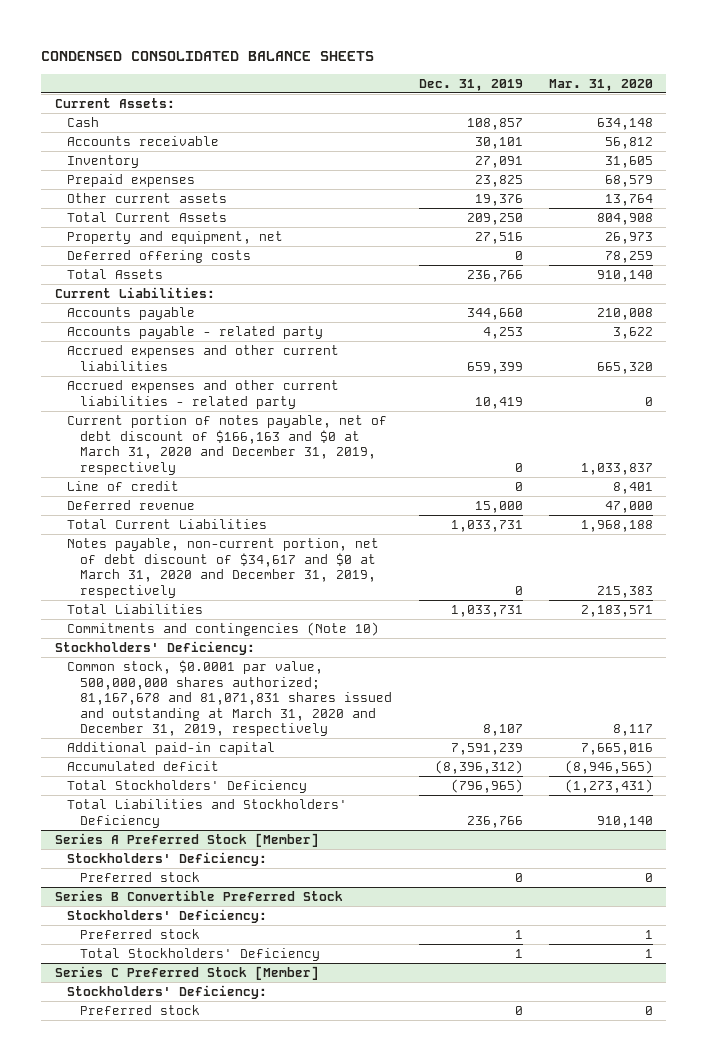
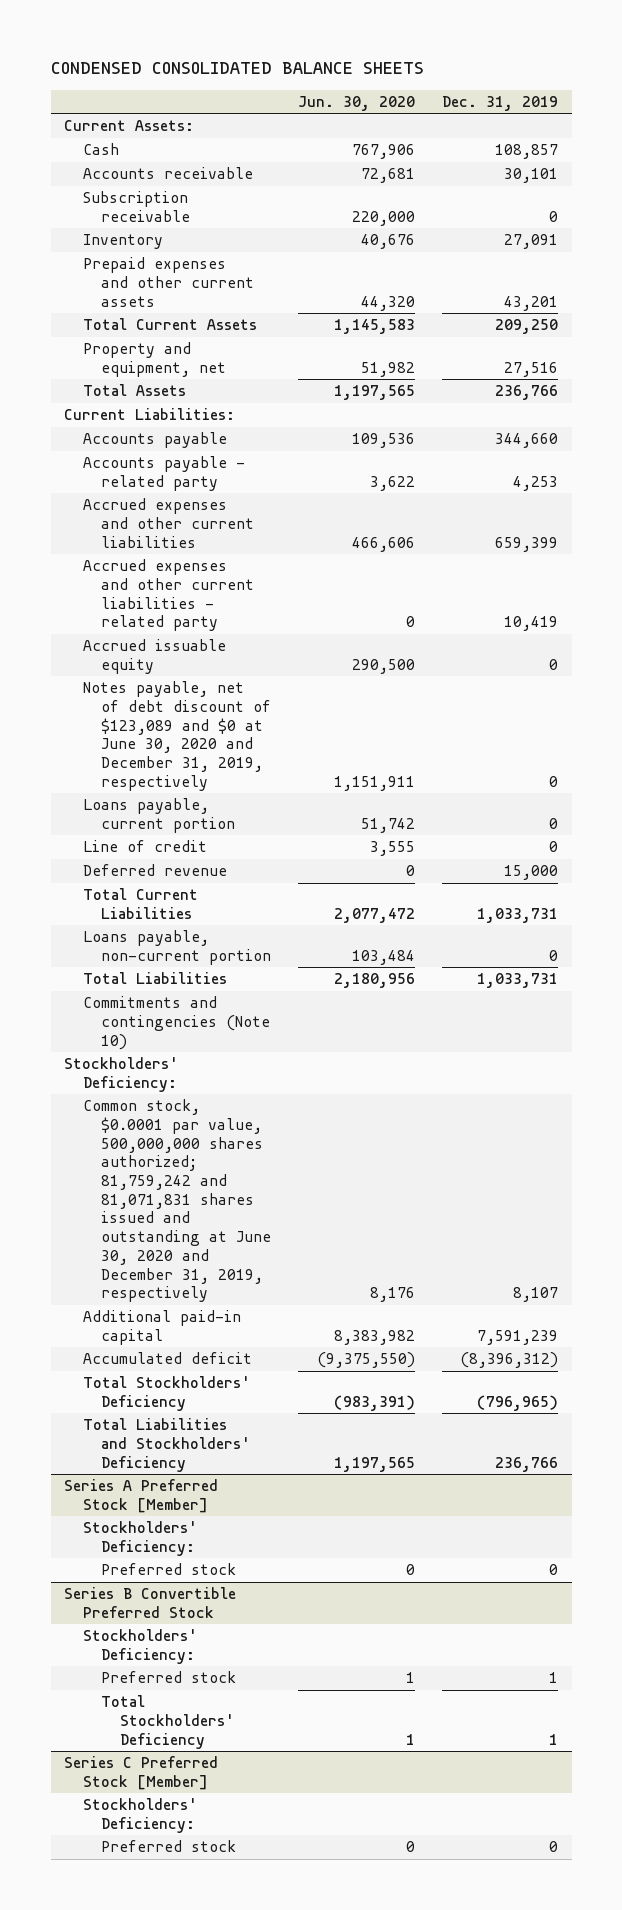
- | Dec. 31, 2019 | Mar. 31, 2020
+ | Jun. 30, 2020 | Dec. 31, 2019
+ Subscription receivable | 220,000 | 0
- Prepaid expenses | 23,825 | 68,579
- Other current assets | 19,376 | 13,764
+ Prepaid expenses and other current assets | 44,320 | 43,201
- Deferred offering costs | 0 | 78,259
- Current portion of notes payable, net of debt discount of $166,163 and $0 at March 31, 2020 and December 31, 2019, respectively | 0 | 1,033,837
+ Accrued issuable equity | 290,500 | 0
+ Notes payable, net of debt discount of $123,089 and $0 at June 30, 2020 and December 31, 2019, respectively | 1,151,911 | 0
+ Loans payable, current portion | 51,742 | 0
- Notes payable, non-current portion, net of debt discount of $34,617 and $0 at March 31, 2020 and December 31, 2019, respectively | 0 | 215,383
+ Loans payable, non-current portion | 103,484 | 0
- Common stock, $0.0001 par value, 500,000,000 shares authorized; 81,167,678 and 81,071,831 shares issued and outstanding at March 31, 2020 and December 31, 2019, respectively | 8,107 | 8,117
+ Common stock, $0.0001 par value, 500,000,000 shares authorized; 81,759,242 and 81,071,831 shares issued and outstanding at June 30, 2020 and December 31, 2019, respectively | 8,176 | 8,107

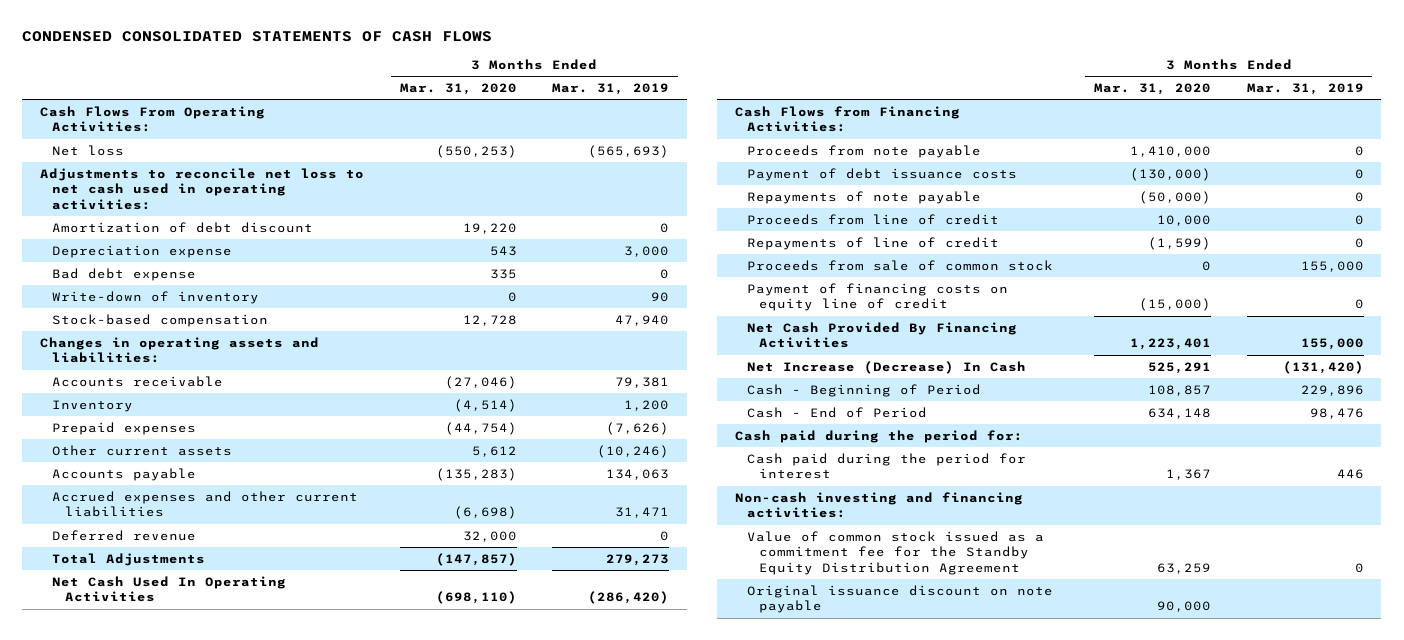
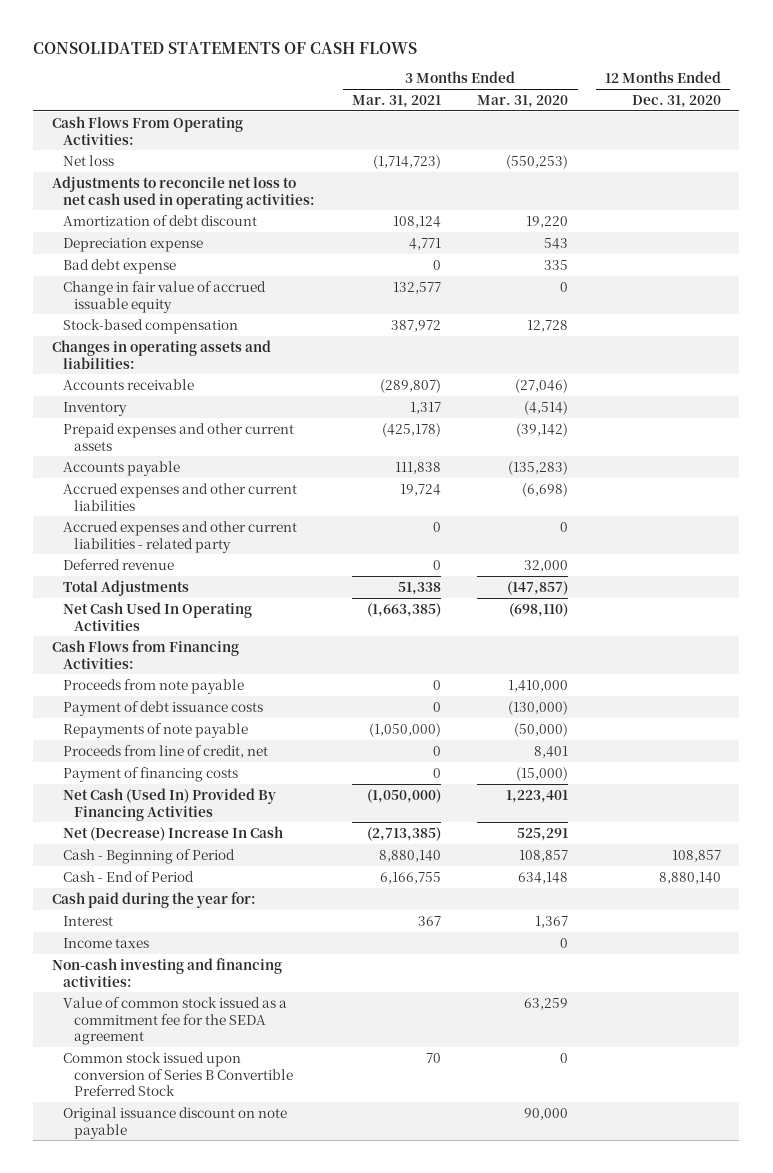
- CONDENSED CONSOLIDATED STATEMENTS OF CASH FLOWS
+ CONSOLIDATED STATEMENTS OF CASH FLOWS
- | 3 Months Ended Mar. 31, 2020 | 3 Months Ended Mar. 31, 2019
+ | 3 Months Ended Mar. 31, 2021 | 3 Months Ended Mar. 31, 2020 | 12 Months Ended Dec. 31, 2020
- Write-down of inventory | 0 | 90
+ Change in fair value of accrued issuable equity | 132,577 | 0 |
- Prepaid expenses | (44,754) | (7,626)
- Other current assets | 5,612 | (10,246)
+ Prepaid expenses and other current assets | (425,178) | (39,142) |
+ Accrued expenses and other current liabilities - related party | 0 | 0 |
- Proceeds from line of credit | 10,000 | 0
- Repayments of line of credit | (1,599) | 0
- Proceeds from sale of common stock | 0 | 155,000
- Payment of financing costs on equity line of credit | (15,000) | 0
- Net Cash Provided By Financing Activities | 1,223,401 | 155,000
- Net Increase (Decrease) In Cash | 525,291 | (131,420)
+ Proceeds from line of credit, net | 0 | 8,401 |
+ Payment of financing costs | 0 | (15,000) |
+ Net Cash (Used In) Provided By Financing Activities | (1,050,000) | 1,223,401 |
+ Net (Decrease) Increase In Cash | (2,713,385) | 525,291 |
- Cash paid during the period for:
- Cash paid during the period for interest | 1,367 | 446
+ Cash paid during the year for:
+ Interest | 367 | 1,367 |
+ Income taxes | | 0 |
- Value of common stock issued as a commitment fee for the Standby Equity Distribution Agreement | 63,259 | 0
+ Value of common stock issued as a commitment fee for the SEDA agreement | | 63,259 |
+ Common stock issued upon conversion of Series B Convertible Preferred Stock | 70 | 0 |

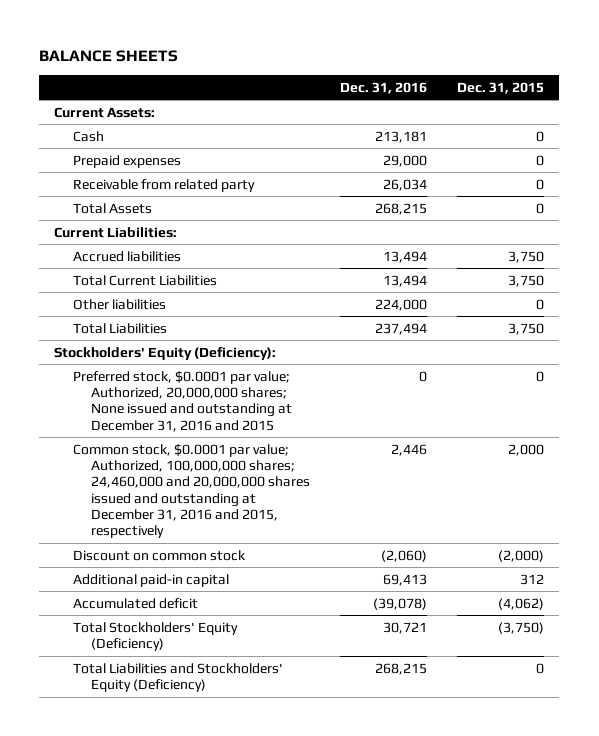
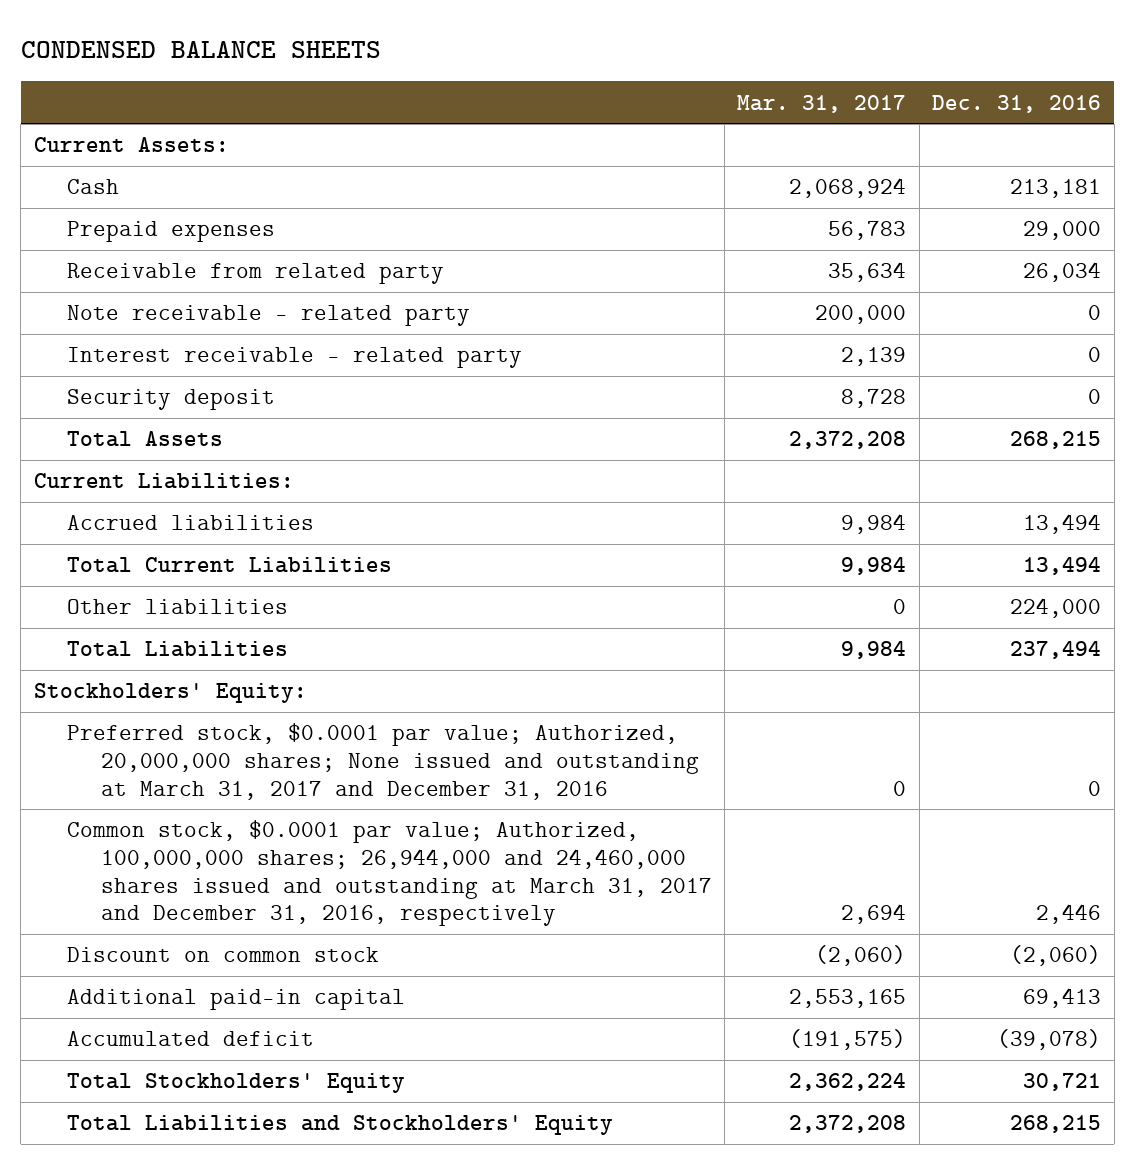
- BALANCE SHEETS
+ CONDENSED BALANCE SHEETS
- | Dec. 31, 2016 | Dec. 31, 2015
+ | Mar. 31, 2017 | Dec. 31, 2016
+ Note receivable - related party | 200,000 | 0
+ Interest receivable - related party | 2,139 | 0
+ Security deposit | 8,728 | 0
- Stockholders' Equity (Deficiency):
- Preferred stock, $0.0001 par value; Authorized, 20,000,000 shares; None issued and outstanding at December 31, 2016 and 2015 | 0 | 0
- Common stock, $0.0001 par value; Authorized, 100,000,000 shares; 24,460,000 and 20,000,000 shares issued and outstanding at December 31, 2016 and 2015, respectively | 2,446 | 2,000
+ Stockholders' Equity:
+ Preferred stock, $0.0001 par value; Authorized, 20,000,000 shares; None issued and outstanding at March 31, 2017 and December 31, 2016 | 0 | 0
+ Common stock, $0.0001 par value; Authorized, 100,000,000 shares; 26,944,000 and 24,460,000 shares issued and outstanding at March 31, 2017 and December 31, 2016, respectively | 2,694 | 2,446
- Total Stockholders' Equity (Deficiency) | 30,721 | (3,750)
- Total Liabilities and Stockholders' Equity (Deficiency) | 268,215 | 0
+ Total Stockholders' Equity | 2,362,224 | 30,721
+ Total Liabilities and Stockholders' Equity | 2,372,208 | 268,215

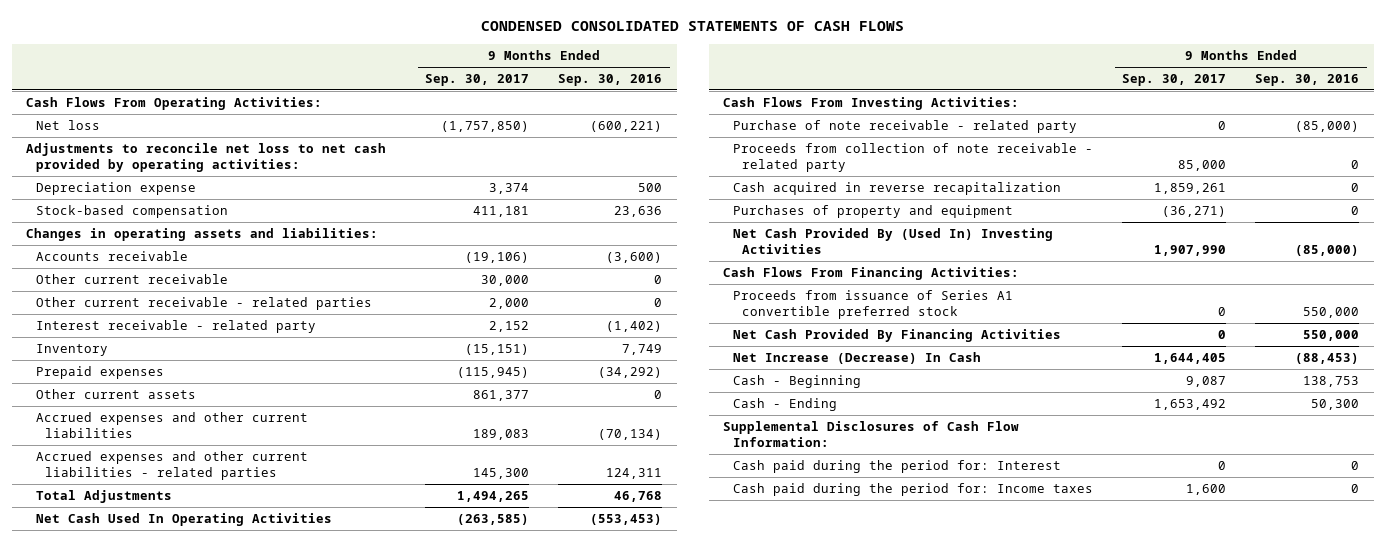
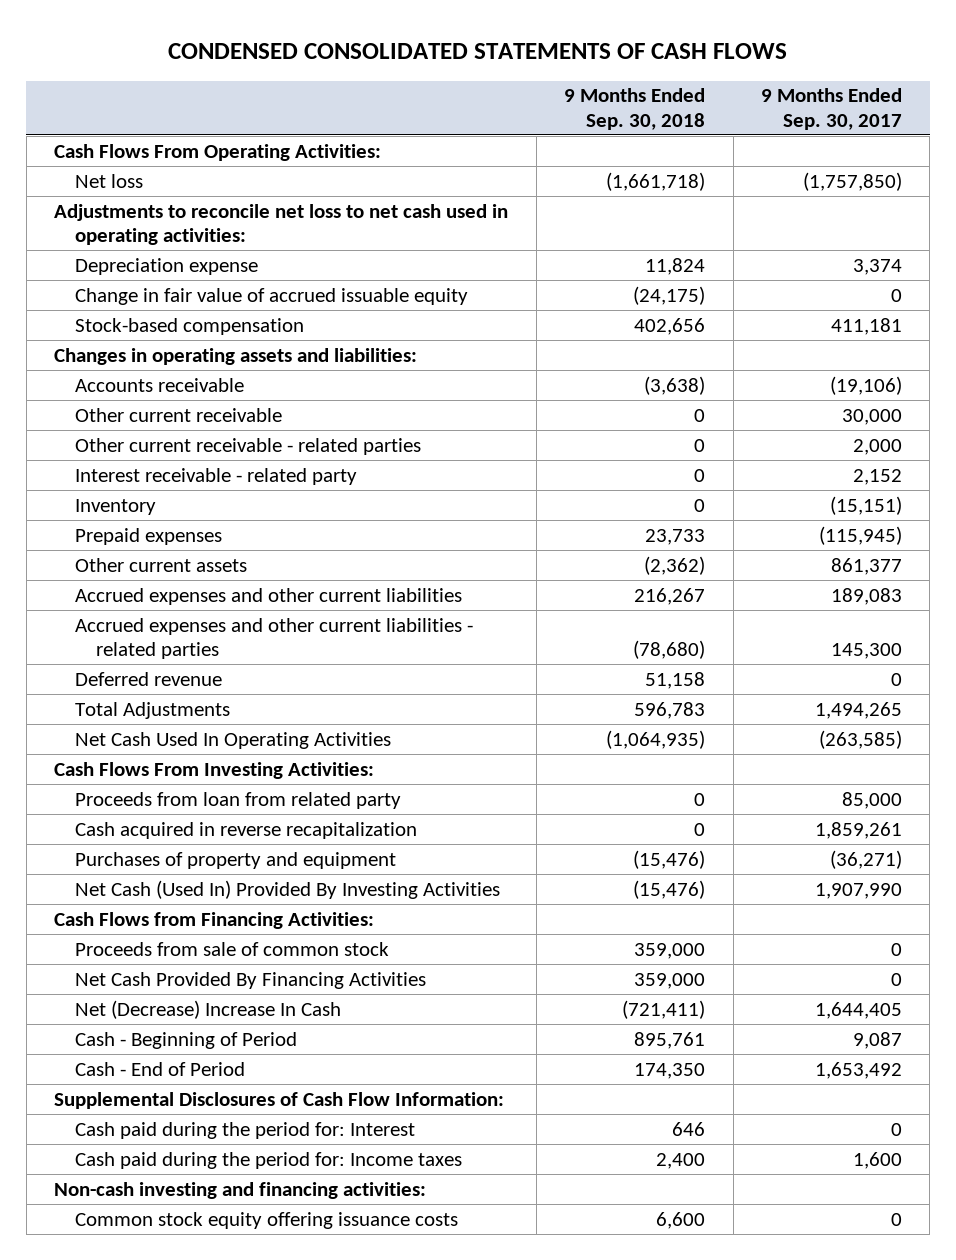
- | 9 Months Ended Sep. 30, 2017 | 9 Months Ended Sep. 30, 2016
+ | 9 Months Ended Sep. 30, 2018 | 9 Months Ended Sep. 30, 2017
- Adjustments to reconcile net loss to net cash provided by operating activities:
+ Adjustments to reconcile net loss to net cash used in operating activities:
+ Change in fair value of accrued issuable equity | (24,175) | 0
+ Deferred revenue | 51,158 | 0
- Purchase of note receivable - related party | 0 | (85,000)
- Proceeds from collection of note receivable - related party | 85,000 | 0
+ Proceeds from loan from related party | 0 | 85,000
- Net Cash Provided By (Used In) Investing Activities | 1,907,990 | (85,000)
- Cash Flows From Financing Activities:
- Proceeds from issuance of Series A1 convertible preferred stock | 0 | 550,000
+ Net Cash (Used In) Provided By Investing Activities | (15,476) | 1,907,990
+ Cash Flows from Financing Activities:
+ Proceeds from sale of common stock | 359,000 | 0
- Net Increase (Decrease) In Cash | 1,644,405 | (88,453)
- Cash - Beginning | 9,087 | 138,753
- Cash - Ending | 1,653,492 | 50,300
+ Net (Decrease) Increase In Cash | (721,411) | 1,644,405
+ Cash - Beginning of Period | 895,761 | 9,087
+ Cash - End of Period | 174,350 | 1,653,492
+ Non-cash investing and financing activities:
+ Common stock equity offering issuance costs | 6,600 | 0

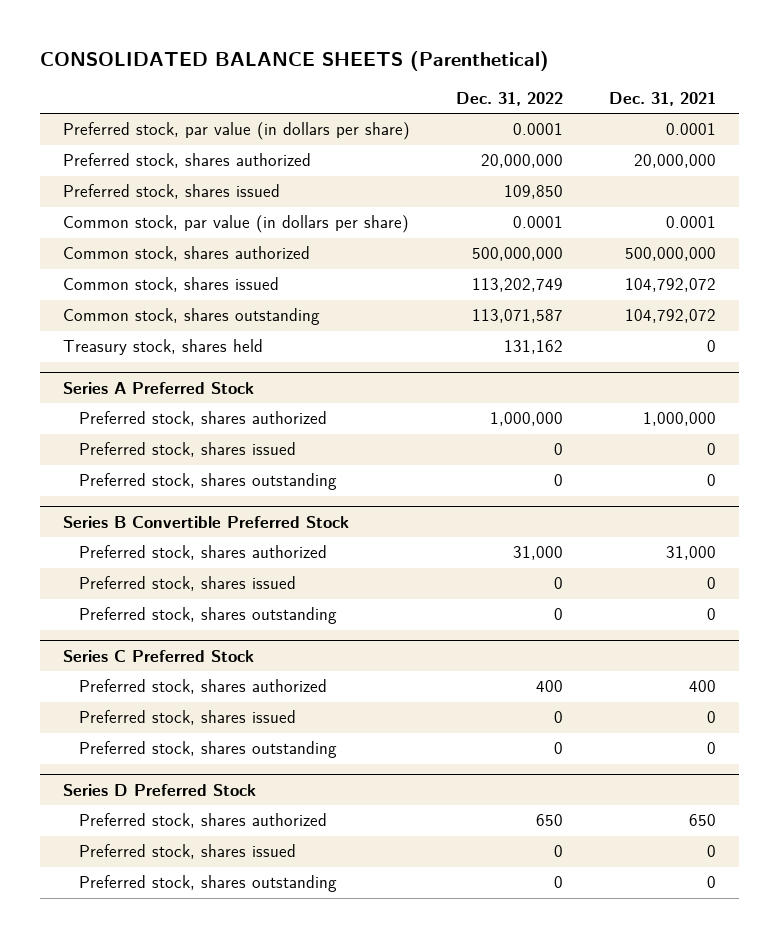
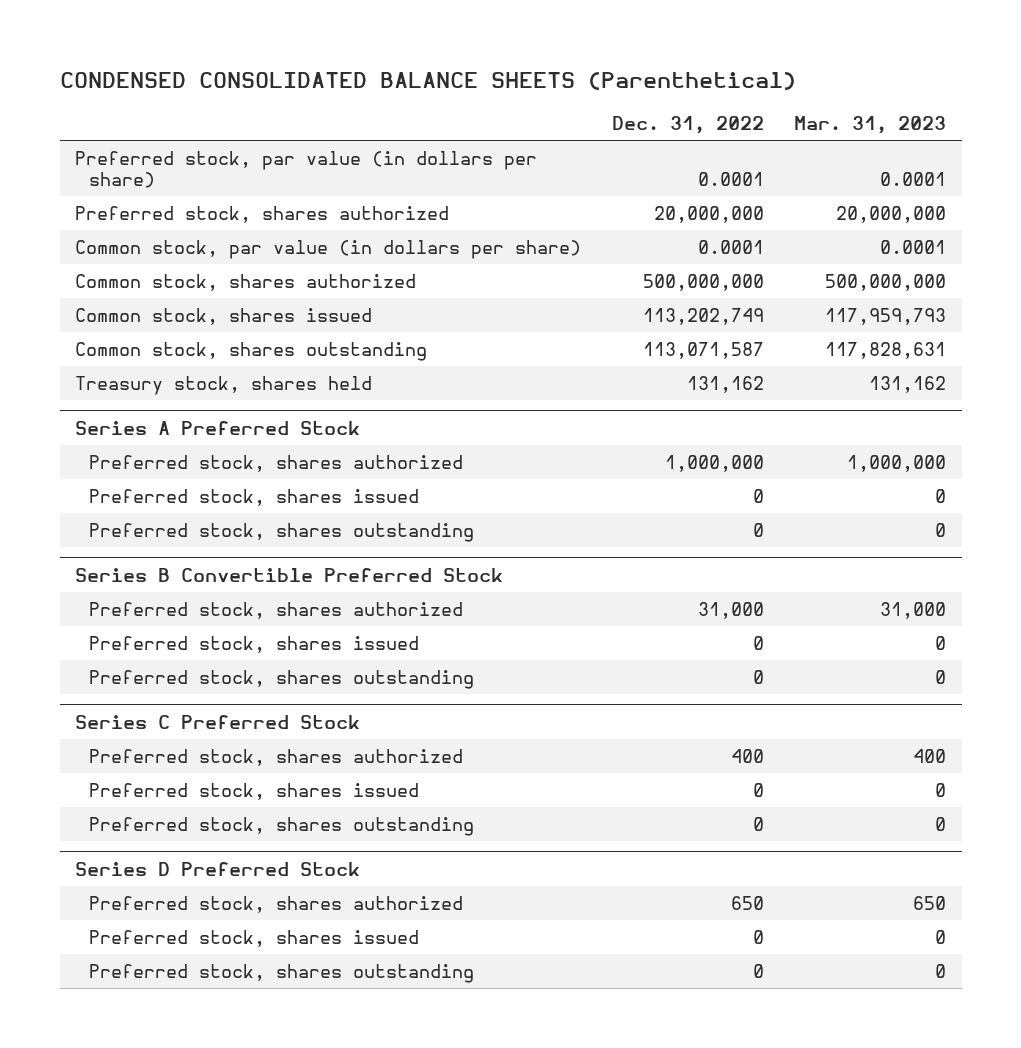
- CONSOLIDATED BALANCE SHEETS (Parenthetical)
+ CONDENSED CONSOLIDATED BALANCE SHEETS (Parenthetical)
- | Dec. 31, 2022 | Dec. 31, 2021
+ | Dec. 31, 2022 | Mar. 31, 2023
- Preferred stock, shares issued | 109,850 |

